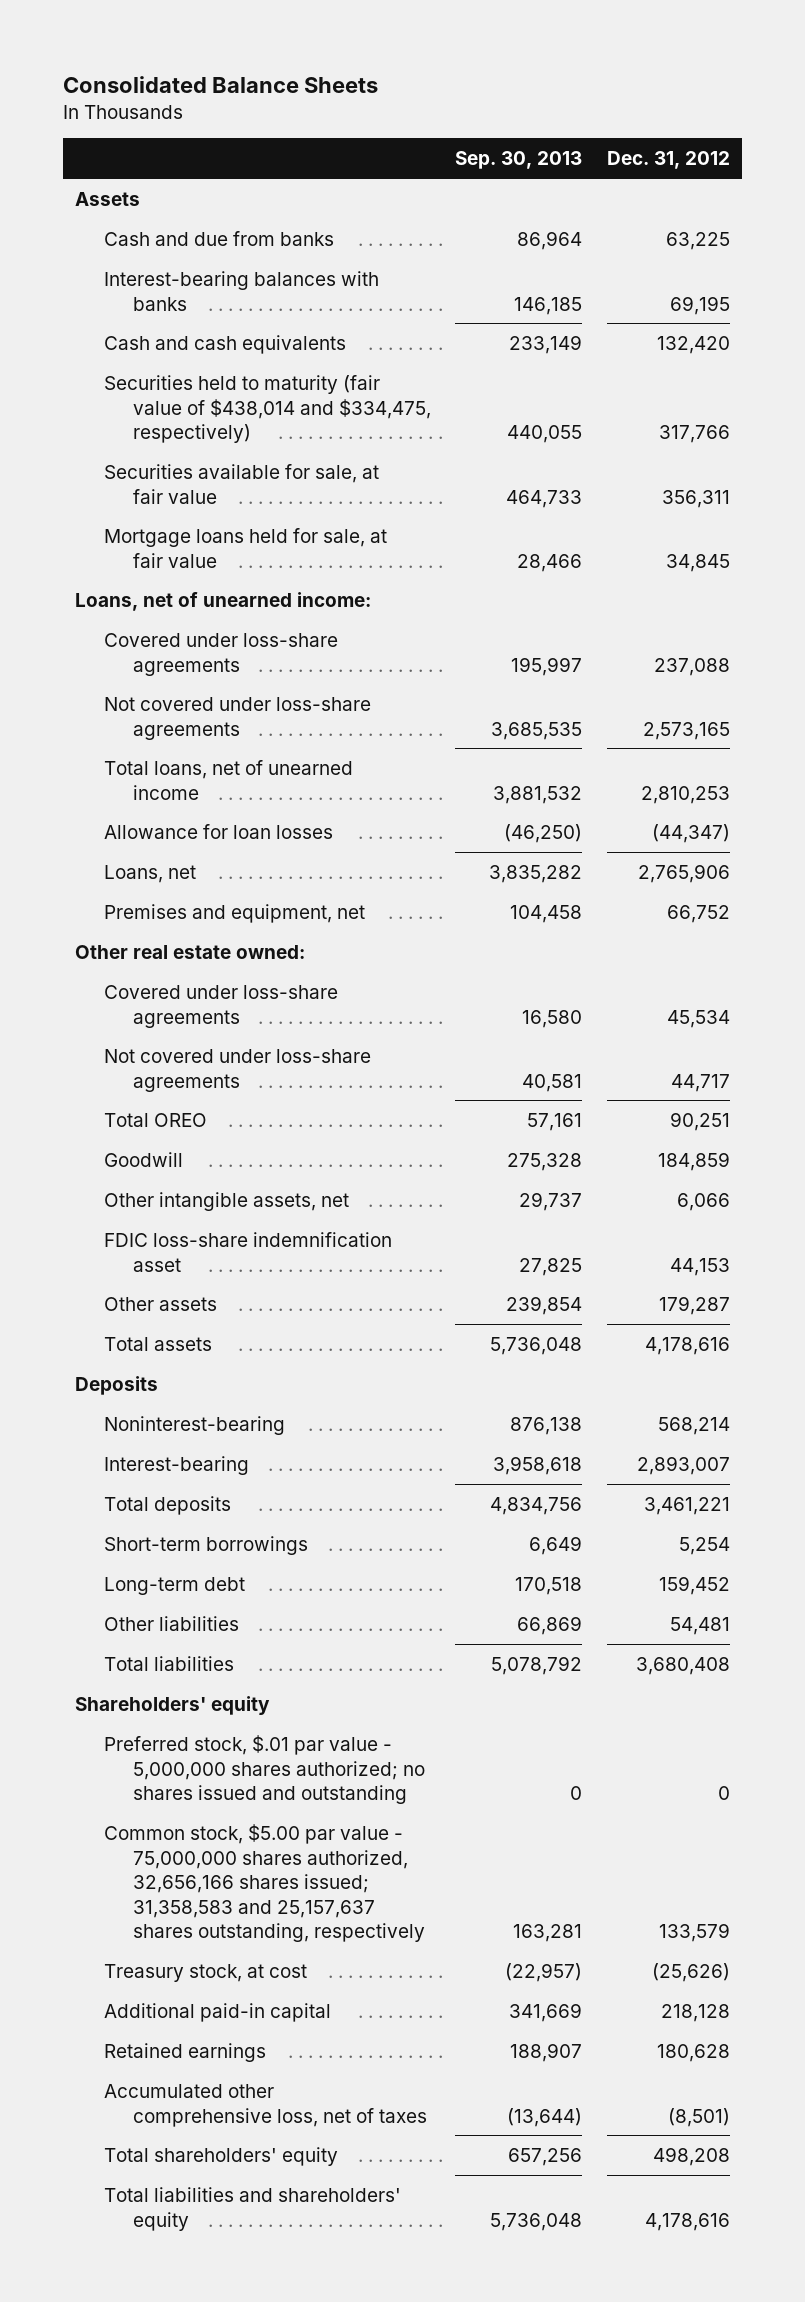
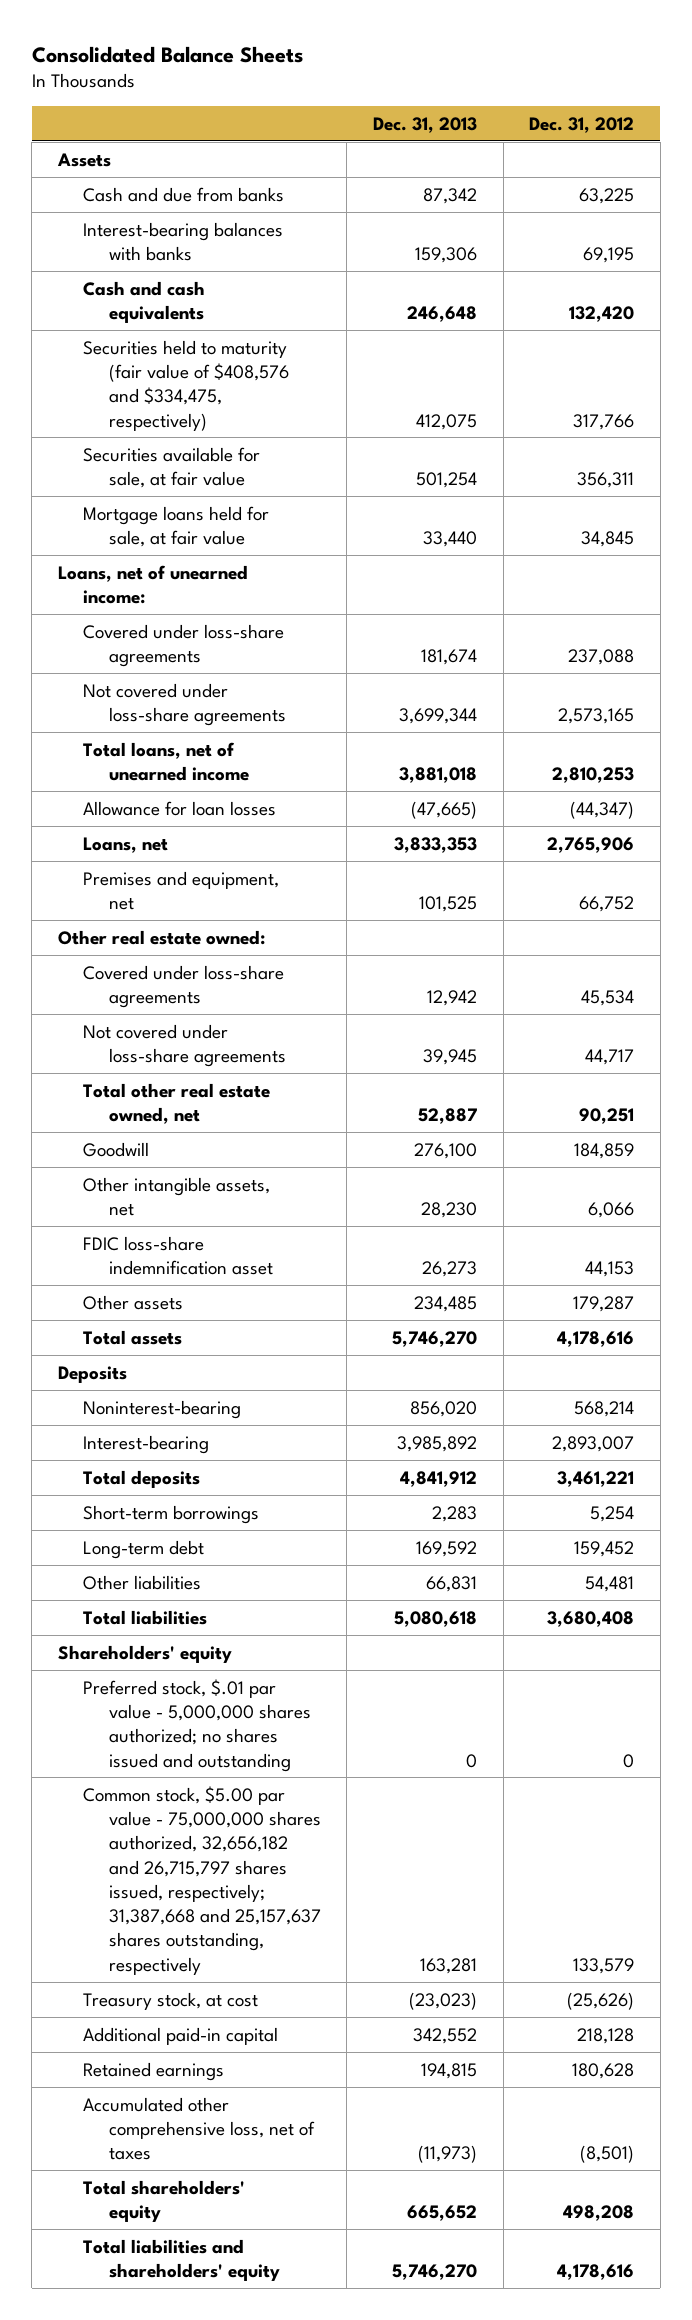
- | Sep. 30, 2013 | Dec. 31, 2012
+ | Dec. 31, 2013 | Dec. 31, 2012
- Securities held to maturity (fair value of $438,014 and $334,475, respectively) | 440,055 | 317,766
+ Securities held to maturity (fair value of $408,576 and $334,475, respectively) | 412,075 | 317,766
- Total OREO | 57,161 | 90,251
+ Total other real estate owned, net | 52,887 | 90,251
- Common stock, $5.00 par value - 75,000,000 shares authorized, 32,656,166 shares issued; 31,358,583 and 25,157,637 shares outstanding, respectively | 163,281 | 133,579
+ Common stock, $5.00 par value - 75,000,000 shares authorized, 32,656,182 and 26,715,797 shares issued, respectively; 31,387,668 and 25,157,637 shares outstanding, respectively | 163,281 | 133,579

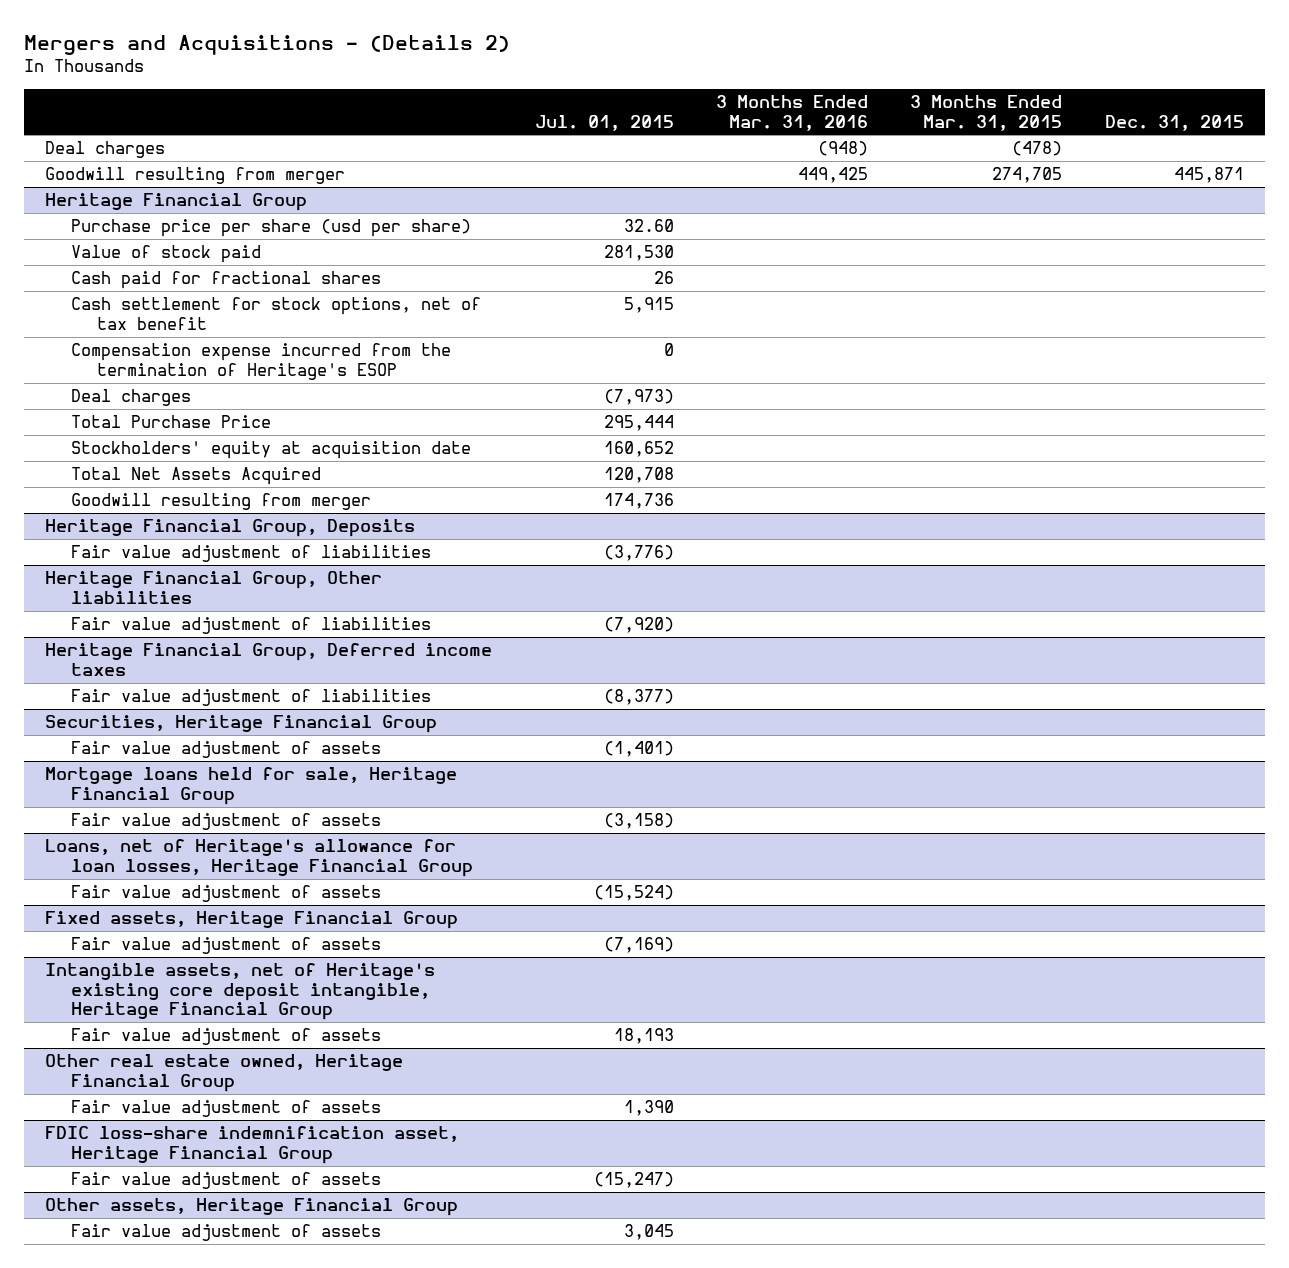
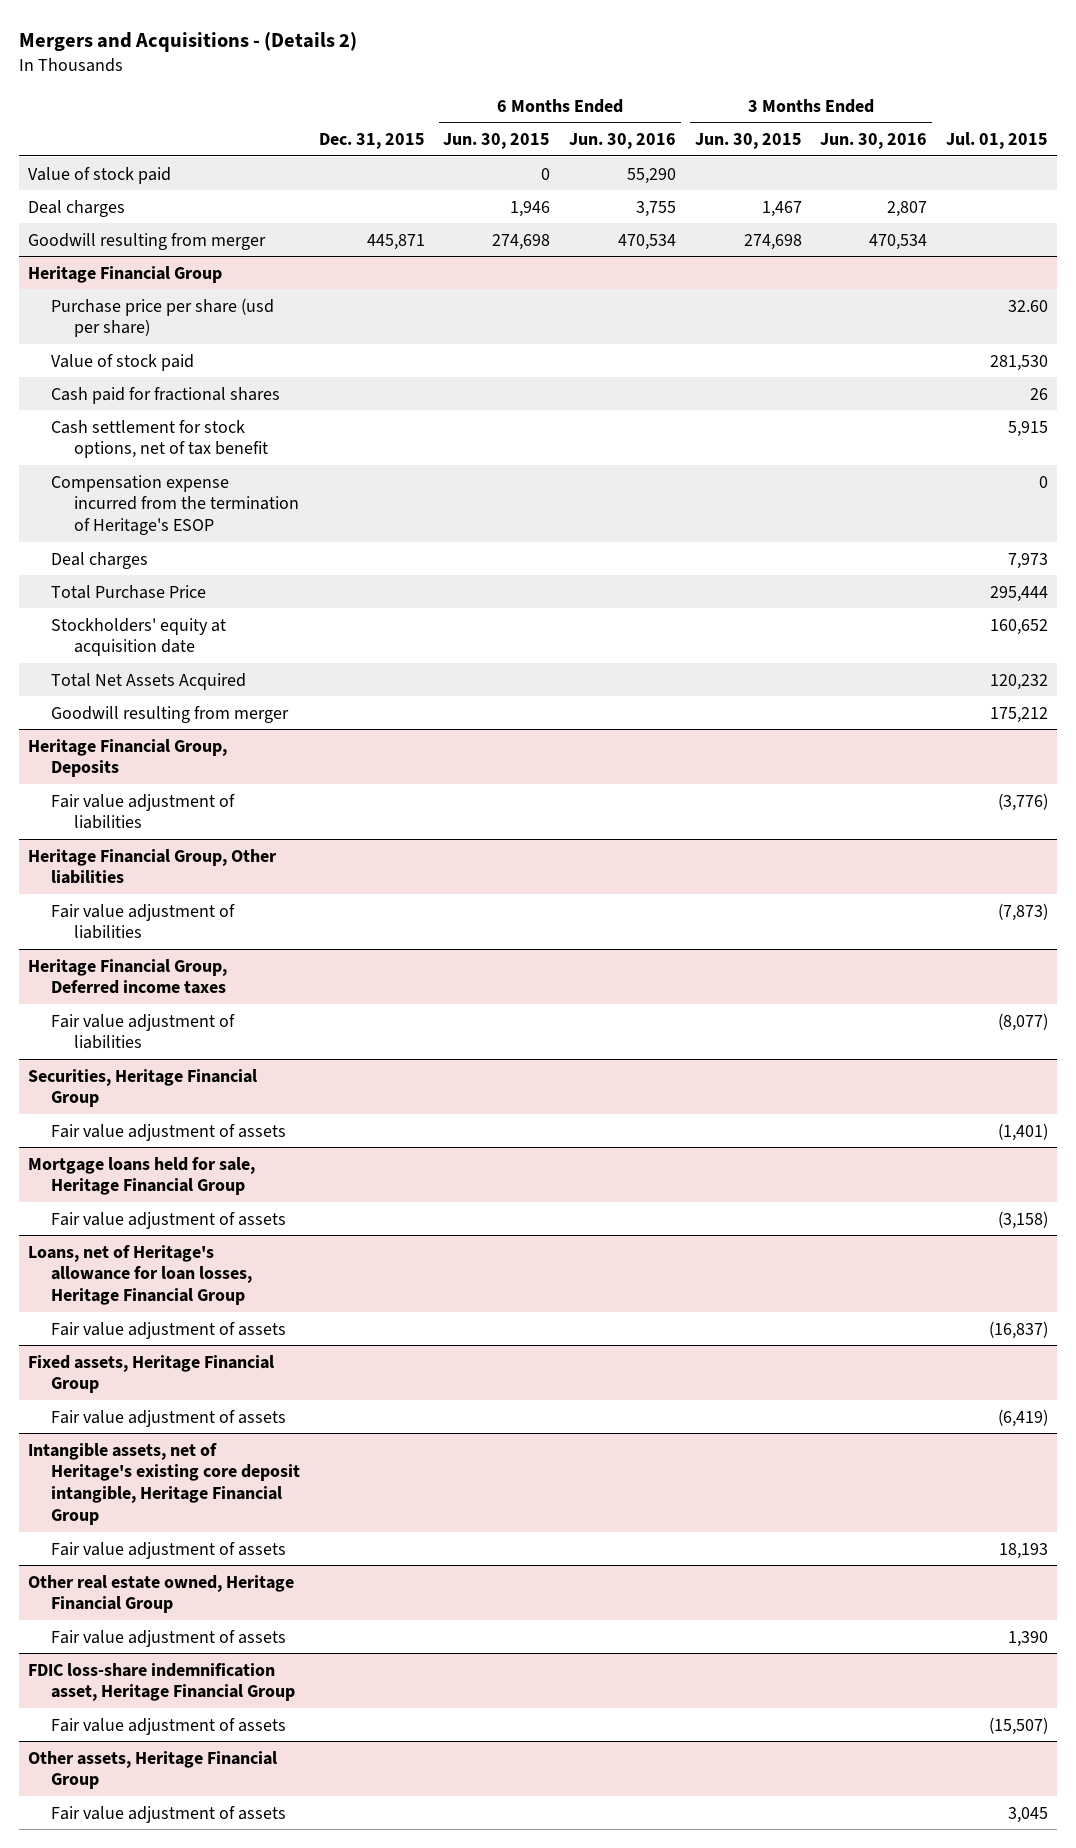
- | Jul. 01, 2015 | 3 Months Ended Mar. 31, 2016 | 3 Months Ended Mar. 31, 2015 | Dec. 31, 2015
+ | Dec. 31, 2015 | 6 Months Ended Jun. 30, 2015 | 6 Months Ended Jun. 30, 2016 | 3 Months Ended Jun. 30, 2015 | 3 Months Ended Jun. 30, 2016 | Jul. 01, 2015
+ Value of stock paid | | 0 | 55,290 | | |
@ Heritage Financial Group
- Deal charges | (7,973) | | |
+ Deal charges | | | | | | 7,973
- Total Net Assets Acquired | 120,708 | | |
- Goodwill resulting from merger | 174,736 | | |
+ Total Net Assets Acquired | | | | | | 120,232
+ Goodwill resulting from merger | | | | | | 175,212
@ Heritage Financial Group, Other liabilities
- Fair value adjustment of liabilities | (7,920) | | |
+ Fair value adjustment of liabilities | | | | | | (7,873)
@ Heritage Financial Group, Deferred income taxes
- Fair value adjustment of liabilities | (8,377) | | |
+ Fair value adjustment of liabilities | | | | | | (8,077)
@ Loans, net of Heritage's allowance for loan losses, Heritage Financial Group
- Fair value adjustment of assets | (15,524) | | |
+ Fair value adjustment of assets | | | | | | (16,837)
@ Fixed assets, Heritage Financial Group
- Fair value adjustment of assets | (7,169) | | |
+ Fair value adjustment of assets | | | | | | (6,419)
@ FDIC loss-share indemnification asset, Heritage Financial Group
- Fair value adjustment of assets | (15,247) | | |
+ Fair value adjustment of assets | | | | | | (15,507)

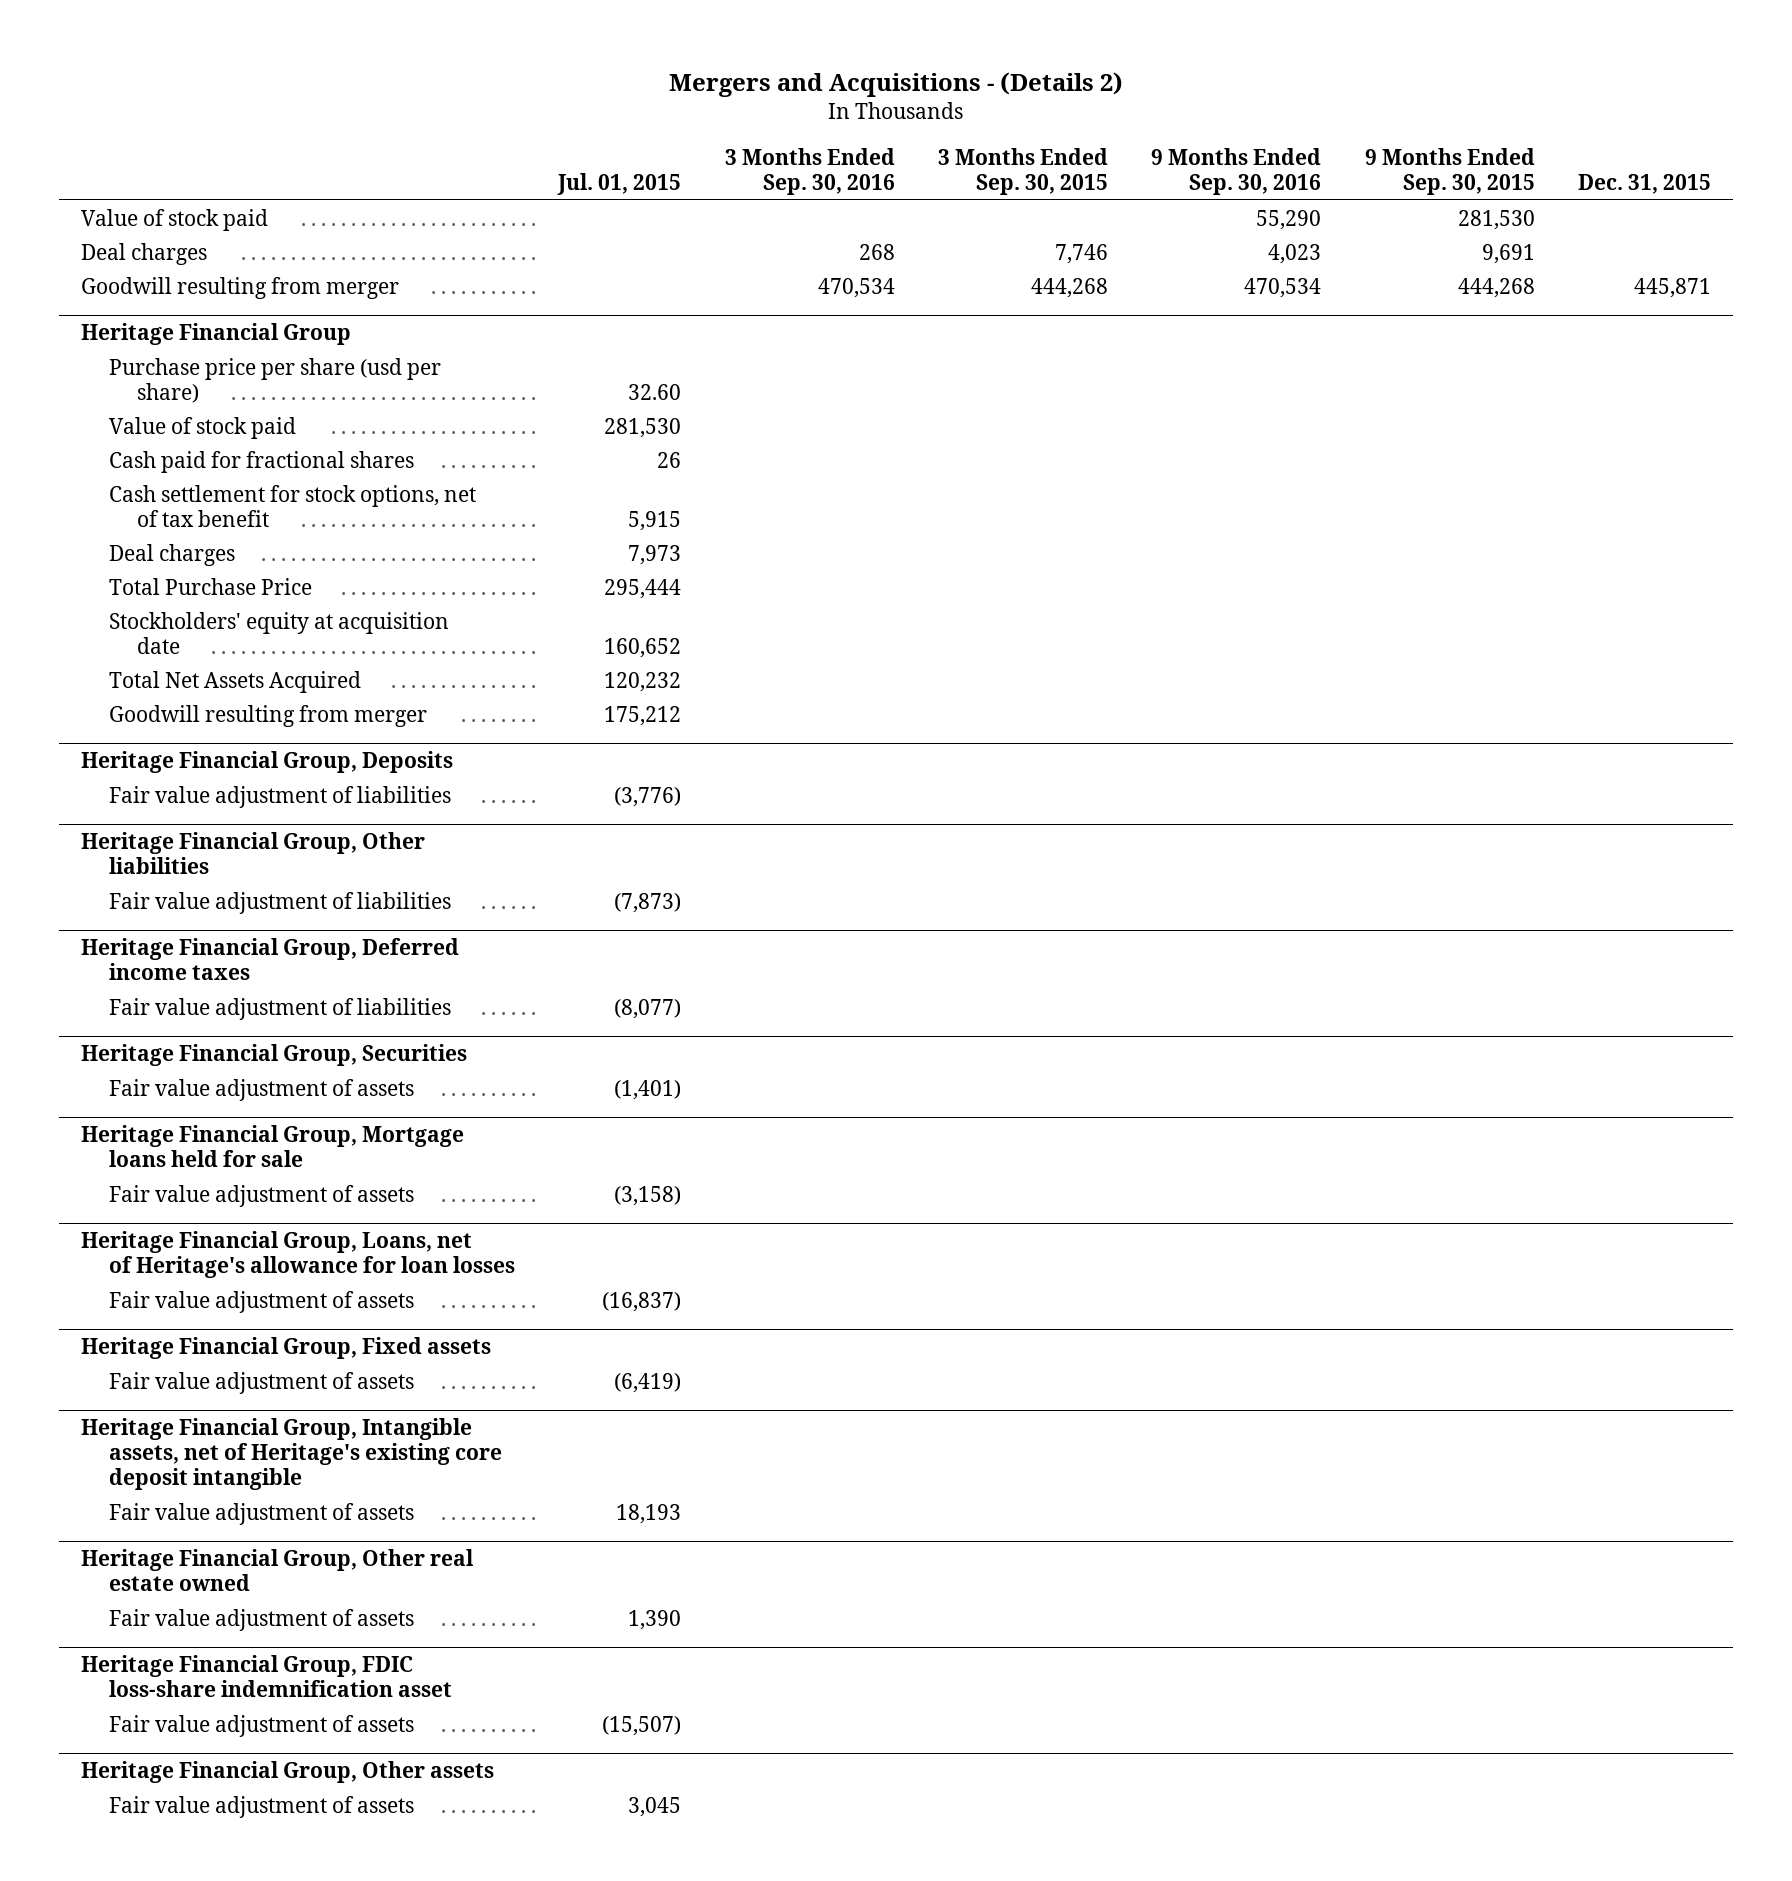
- | Dec. 31, 2015 | 6 Months Ended Jun. 30, 2015 | 6 Months Ended Jun. 30, 2016 | 3 Months Ended Jun. 30, 2015 | 3 Months Ended Jun. 30, 2016 | Jul. 01, 2015
+ | Jul. 01, 2015 | 3 Months Ended Sep. 30, 2016 | 3 Months Ended Sep. 30, 2015 | 9 Months Ended Sep. 30, 2016 | 9 Months Ended Sep. 30, 2015 | Dec. 31, 2015
@ Heritage Financial Group
- Compensation expense incurred from the termination of Heritage's ESOP | | | | | | 0
- Securities, Heritage Financial Group
+ Heritage Financial Group, Securities
- Mortgage loans held for sale, Heritage Financial Group
+ Heritage Financial Group, Mortgage loans held for sale
- Loans, net of Heritage's allowance for loan losses, Heritage Financial Group
+ Heritage Financial Group, Loans, net of Heritage's allowance for loan losses
- Fixed assets, Heritage Financial Group
+ Heritage Financial Group, Fixed assets
- Intangible assets, net of Heritage's existing core deposit intangible, Heritage Financial Group
+ Heritage Financial Group, Intangible assets, net of Heritage's existing core deposit intangible
- Other real estate owned, Heritage Financial Group
+ Heritage Financial Group, Other real estate owned
- FDIC loss-share indemnification asset, Heritage Financial Group
+ Heritage Financial Group, FDIC loss-share indemnification asset
- Other assets, Heritage Financial Group
+ Heritage Financial Group, Other assets

